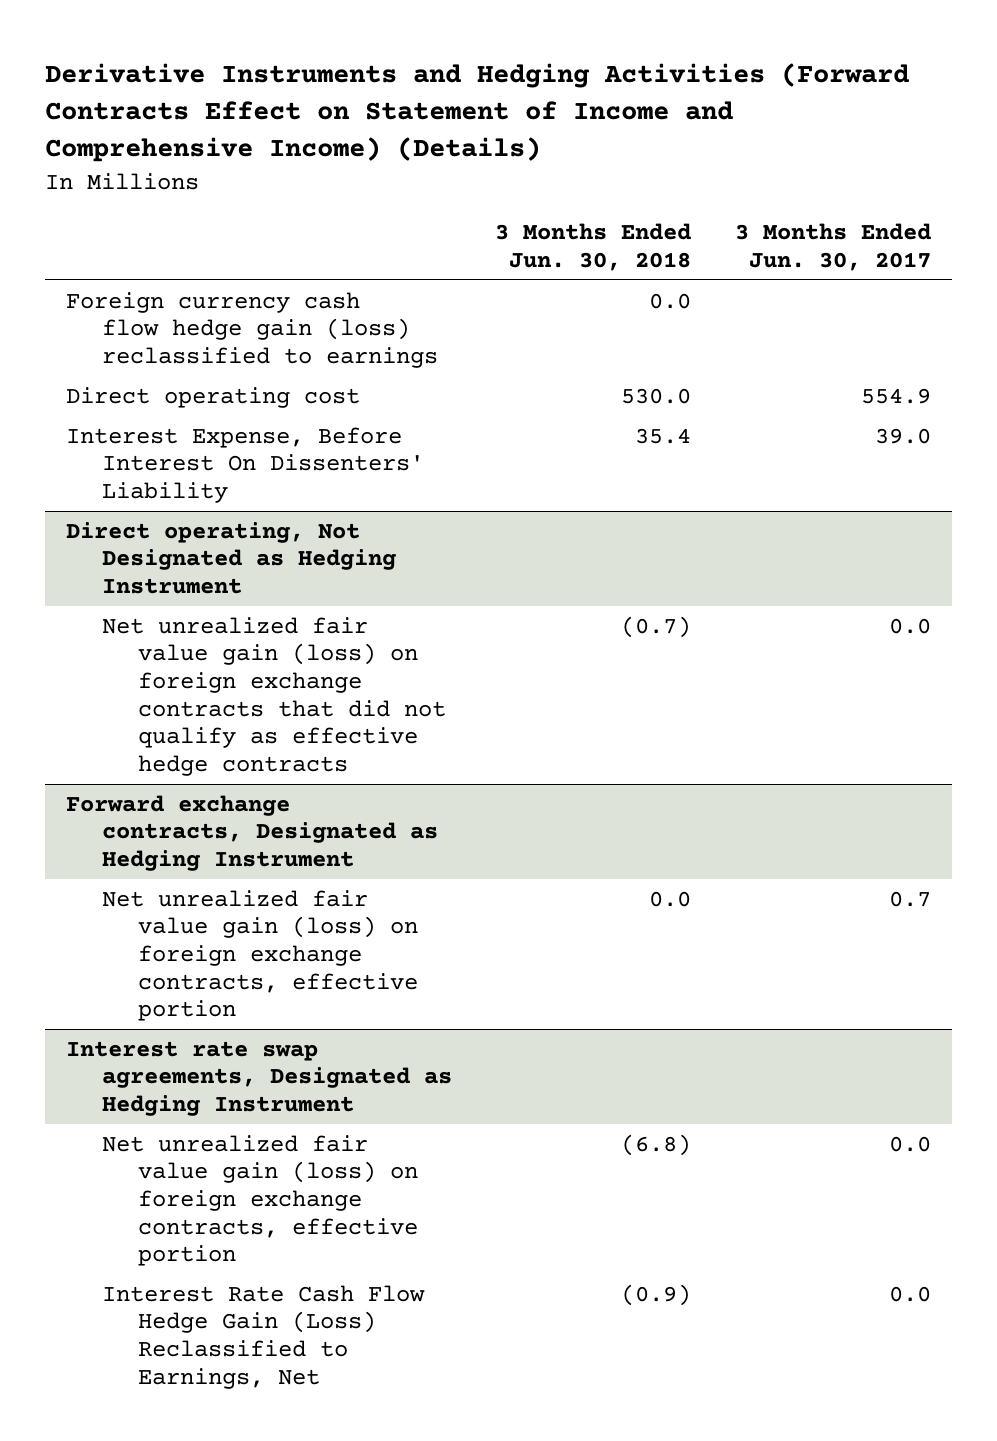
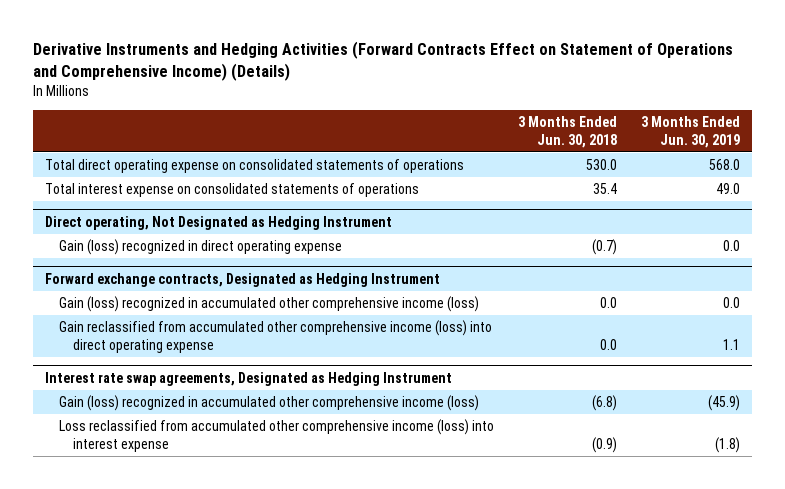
- Derivative Instruments and Hedging Activities (Forward Contracts Effect on Statement of Income and Comprehensive Income) (Details)
+ Derivative Instruments and Hedging Activities (Forward Contracts Effect on Statement of Operations and Comprehensive Income) (Details)
- | 3 Months Ended Jun. 30, 2018 | 3 Months Ended Jun. 30, 2017
+ | 3 Months Ended Jun. 30, 2018 | 3 Months Ended Jun. 30, 2019
- Foreign currency cash flow hedge gain (loss) reclassified to earnings | 0.0 |
- Direct operating cost | 530.0 | 554.9
- Interest Expense, Before Interest On Dissenters' Liability | 35.4 | 39.0
+ Total direct operating expense on consolidated statements of operations | 530.0 | 568.0
+ Total interest expense on consolidated statements of operations | 35.4 | 49.0
@ Direct operating, Not Designated as Hedging Instrument
- Net unrealized fair value gain (loss) on foreign exchange contracts that did not qualify as effective hedge contracts | (0.7) | 0.0
+ Gain (loss) recognized in direct operating expense | (0.7) | 0.0
@ Forward exchange contracts, Designated as Hedging Instrument
- Net unrealized fair value gain (loss) on foreign exchange contracts, effective portion | 0.0 | 0.7
+ Gain (loss) recognized in accumulated other comprehensive income (loss) | 0.0 | 0.0
+ Gain reclassified from accumulated other comprehensive income (loss) into direct operating expense | 0.0 | 1.1
@ Interest rate swap agreements, Designated as Hedging Instrument
- Net unrealized fair value gain (loss) on foreign exchange contracts, effective portion | (6.8) | 0.0
- Interest Rate Cash Flow Hedge Gain (Loss) Reclassified to Earnings, Net | (0.9) | 0.0
+ Gain (loss) recognized in accumulated other comprehensive income (loss) | (6.8) | (45.9)
+ Loss reclassified from accumulated other comprehensive income (loss) into interest expense | (0.9) | (1.8)

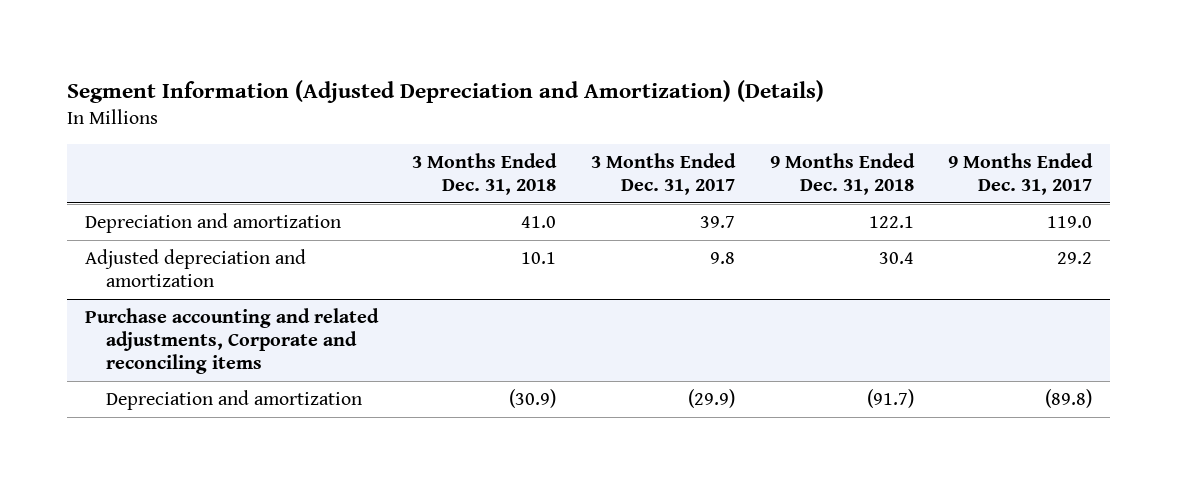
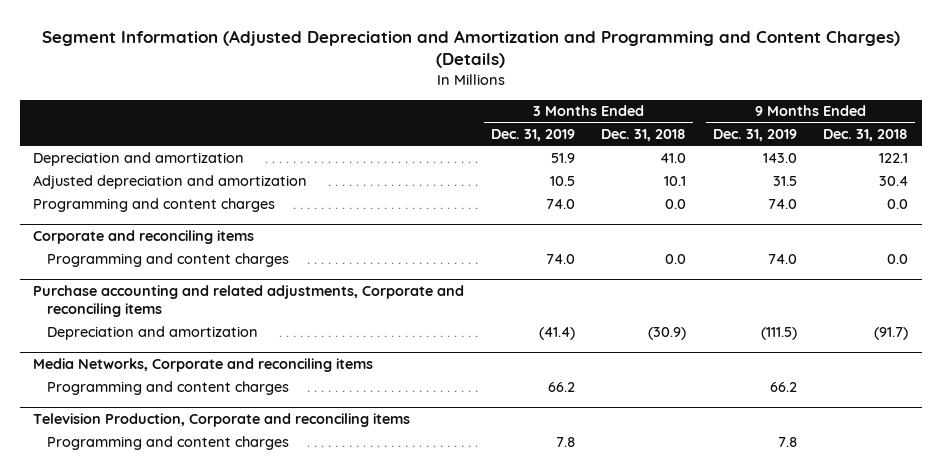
- Segment Information (Adjusted Depreciation and Amortization) (Details)
+ Segment Information (Adjusted Depreciation and Amortization and Programming and Content Charges) (Details)
- | 3 Months Ended Dec. 31, 2018 | 3 Months Ended Dec. 31, 2017 | 9 Months Ended Dec. 31, 2018 | 9 Months Ended Dec. 31, 2017
+ | 3 Months Ended Dec. 31, 2019 | 3 Months Ended Dec. 31, 2018 | 9 Months Ended Dec. 31, 2019 | 9 Months Ended Dec. 31, 2018
+ Programming and content charges | 74.0 | 0.0 | 74.0 | 0.0
+ Corporate and reconciling items
+ Programming and content charges | 74.0 | 0.0 | 74.0 | 0.0
+ Media Networks, Corporate and reconciling items
+ Programming and content charges | 66.2 | | 66.2 |
+ Television Production, Corporate and reconciling items
+ Programming and content charges | 7.8 | | 7.8 |

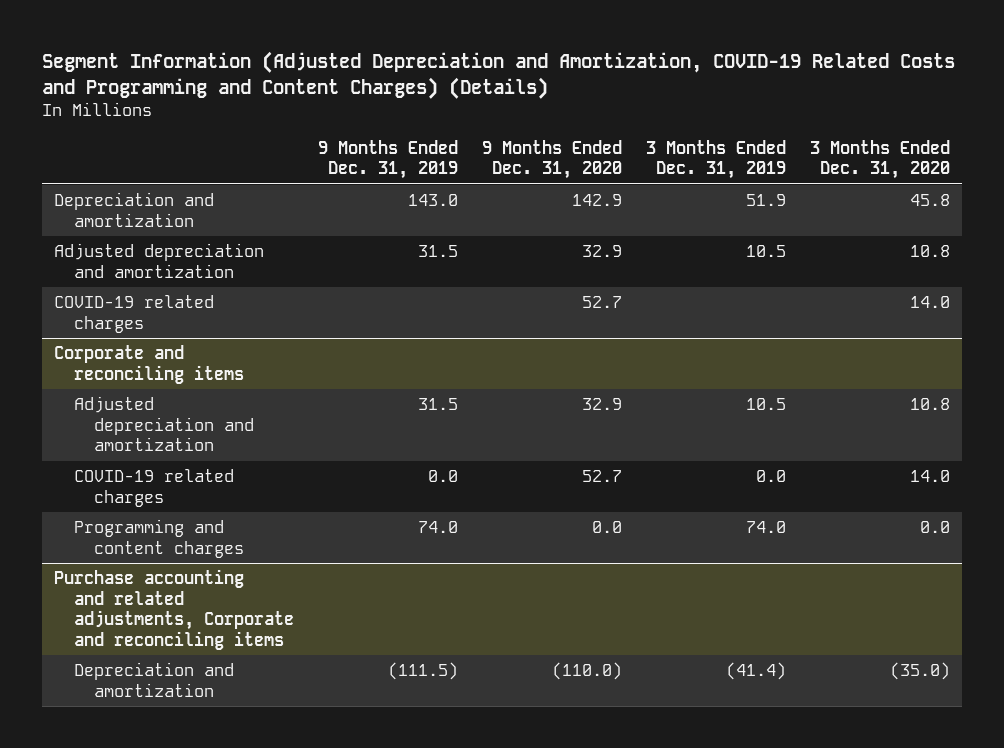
- Segment Information (Adjusted Depreciation and Amortization and Programming and Content Charges) (Details)
+ Segment Information (Adjusted Depreciation and Amortization, COVID-19 Related Costs and Programming and Content Charges) (Details)
- | 3 Months Ended Dec. 31, 2019 | 3 Months Ended Dec. 31, 2018 | 9 Months Ended Dec. 31, 2019 | 9 Months Ended Dec. 31, 2018
+ | 9 Months Ended Dec. 31, 2019 | 9 Months Ended Dec. 31, 2020 | 3 Months Ended Dec. 31, 2019 | 3 Months Ended Dec. 31, 2020
- Programming and content charges | 74.0 | 0.0 | 74.0 | 0.0
+ COVID-19 related charges | | 52.7 | | 14.0
@ Corporate and reconciling items
+ Adjusted depreciation and amortization | 31.5 | 32.9 | 10.5 | 10.8
+ COVID-19 related charges | 0.0 | 52.7 | 0.0 | 14.0
- Media Networks, Corporate and reconciling items
- Programming and content charges | 66.2 | | 66.2 |
- Television Production, Corporate and reconciling items
- Programming and content charges | 7.8 | | 7.8 |

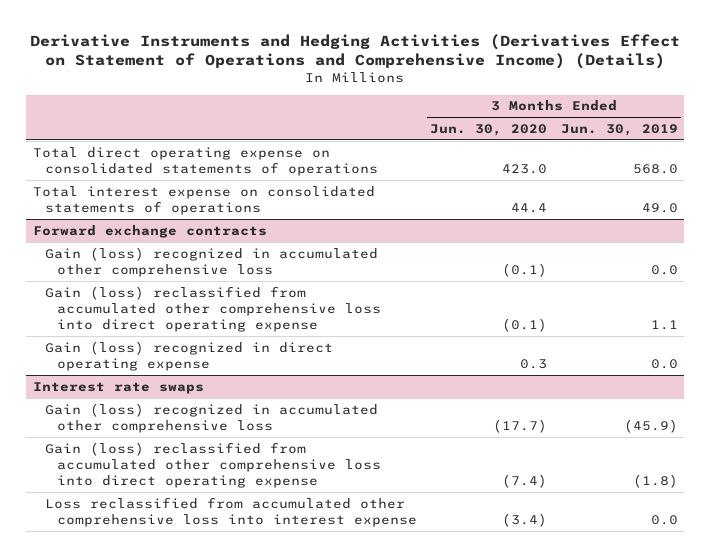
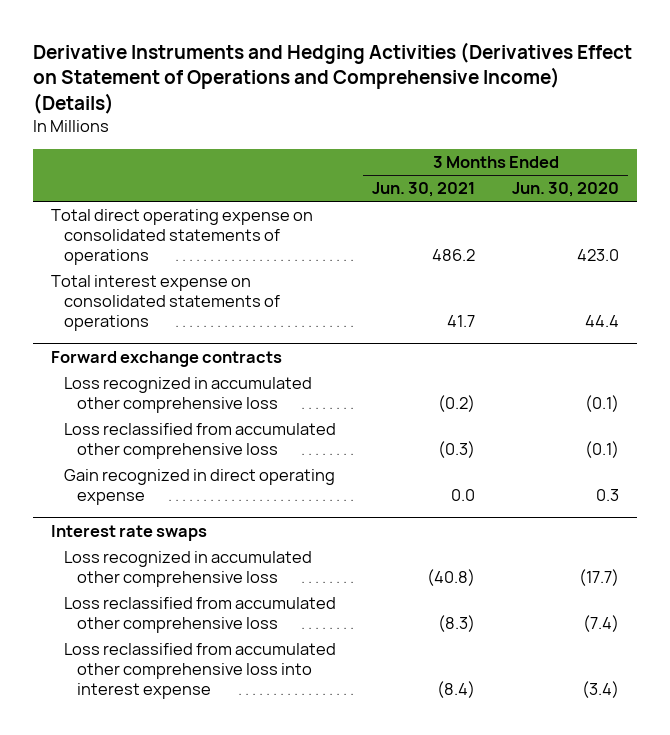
- | 3 Months Ended Jun. 30, 2020 | 3 Months Ended Jun. 30, 2019
+ | 3 Months Ended Jun. 30, 2021 | 3 Months Ended Jun. 30, 2020
@ Forward exchange contracts
- Gain (loss) recognized in accumulated other comprehensive loss | (0.1) | 0.0
- Gain (loss) reclassified from accumulated other comprehensive loss into direct operating expense | (0.1) | 1.1
- Gain (loss) recognized in direct operating expense | 0.3 | 0.0
+ Loss recognized in accumulated other comprehensive loss | (0.2) | (0.1)
+ Loss reclassified from accumulated other comprehensive loss | (0.3) | (0.1)
+ Gain recognized in direct operating expense | 0.0 | 0.3
@ Interest rate swaps
- Gain (loss) recognized in accumulated other comprehensive loss | (17.7) | (45.9)
- Gain (loss) reclassified from accumulated other comprehensive loss into direct operating expense | (7.4) | (1.8)
+ Loss recognized in accumulated other comprehensive loss | (40.8) | (17.7)
+ Loss reclassified from accumulated other comprehensive loss | (8.3) | (7.4)

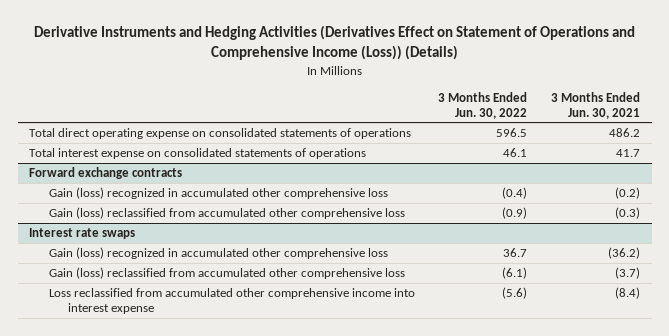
- Derivative Instruments and Hedging Activities (Derivatives Effect on Statement of Operations and Comprehensive Income) (Details)
+ Derivative Instruments and Hedging Activities (Derivatives Effect on Statement of Operations and Comprehensive Income (Loss)) (Details)
- | 3 Months Ended Jun. 30, 2021 | 3 Months Ended Jun. 30, 2020
+ | 3 Months Ended Jun. 30, 2022 | 3 Months Ended Jun. 30, 2021
@ Forward exchange contracts
- Loss recognized in accumulated other comprehensive loss | (0.2) | (0.1)
- Loss reclassified from accumulated other comprehensive loss | (0.3) | (0.1)
- Gain recognized in direct operating expense | 0.0 | 0.3
+ Gain (loss) recognized in accumulated other comprehensive loss | (0.4) | (0.2)
+ Gain (loss) reclassified from accumulated other comprehensive loss | (0.9) | (0.3)
@ Interest rate swaps
- Loss recognized in accumulated other comprehensive loss | (40.8) | (17.7)
- Loss reclassified from accumulated other comprehensive loss | (8.3) | (7.4)
- Loss reclassified from accumulated other comprehensive loss into interest expense | (8.4) | (3.4)
+ Gain (loss) recognized in accumulated other comprehensive loss | 36.7 | (36.2)
+ Gain (loss) reclassified from accumulated other comprehensive loss | (6.1) | (3.7)
+ Loss reclassified from accumulated other comprehensive income into interest expense | (5.6) | (8.4)

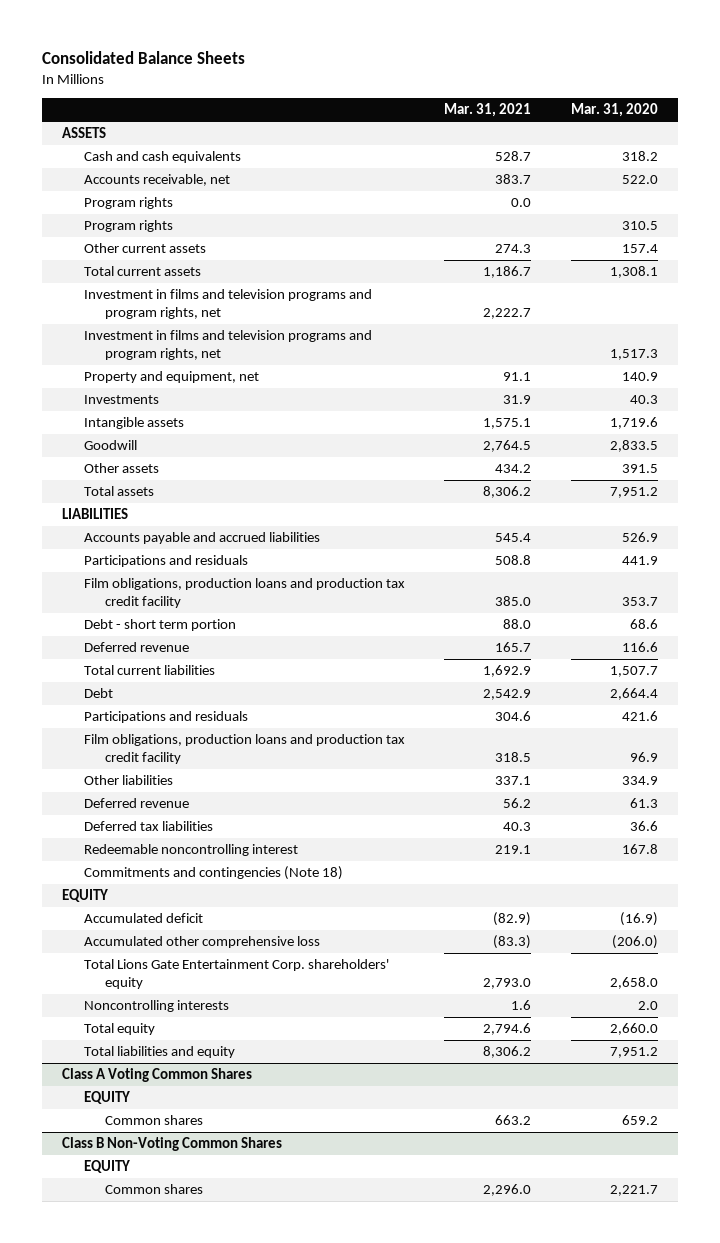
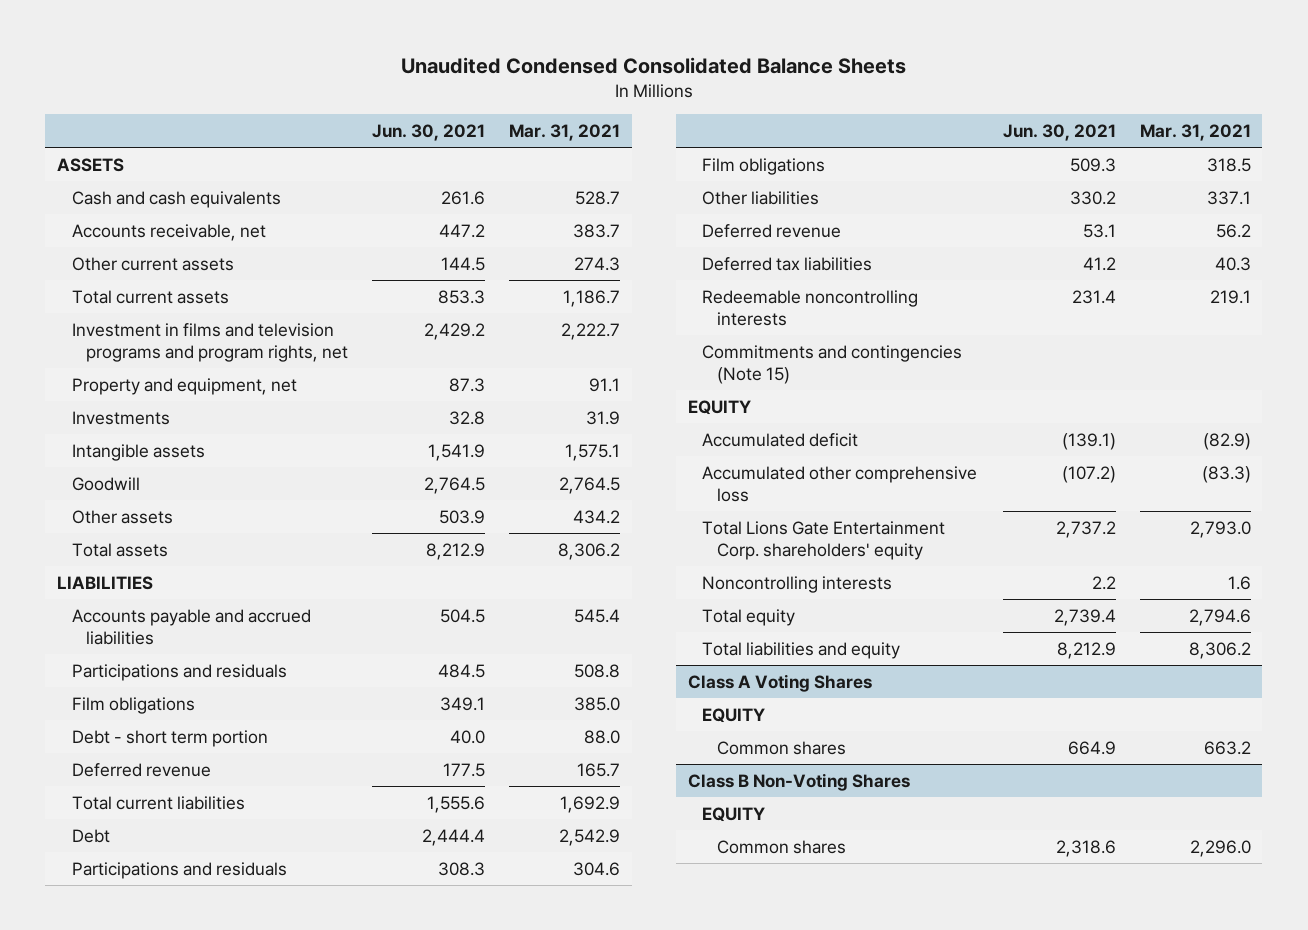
- Consolidated Balance Sheets
+ Unaudited Condensed Consolidated Balance Sheets
- | Mar. 31, 2021 | Mar. 31, 2020
+ | Jun. 30, 2021 | Mar. 31, 2021
- Program rights | 0.0 |
- Program rights | | 310.5
- Investment in films and television programs and program rights, net | | 1,517.3
- Film obligations, production loans and production tax credit facility | 385.0 | 353.7
+ Film obligations | 349.1 | 385.0
- Film obligations, production loans and production tax credit facility | 318.5 | 96.9
+ Film obligations | 509.3 | 318.5
- Redeemable noncontrolling interest | 219.1 | 167.8
- Commitments and contingencies (Note 18)
+ Redeemable noncontrolling interests | 231.4 | 219.1
+ Commitments and contingencies (Note 15)
- Class A Voting Common Shares
+ Class A Voting Shares
- Class B Non-Voting Common Shares
+ Class B Non-Voting Shares

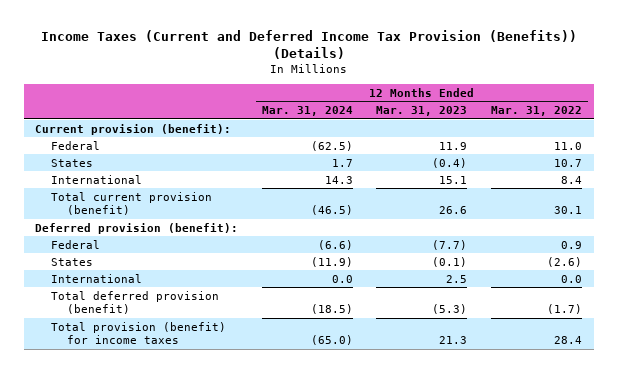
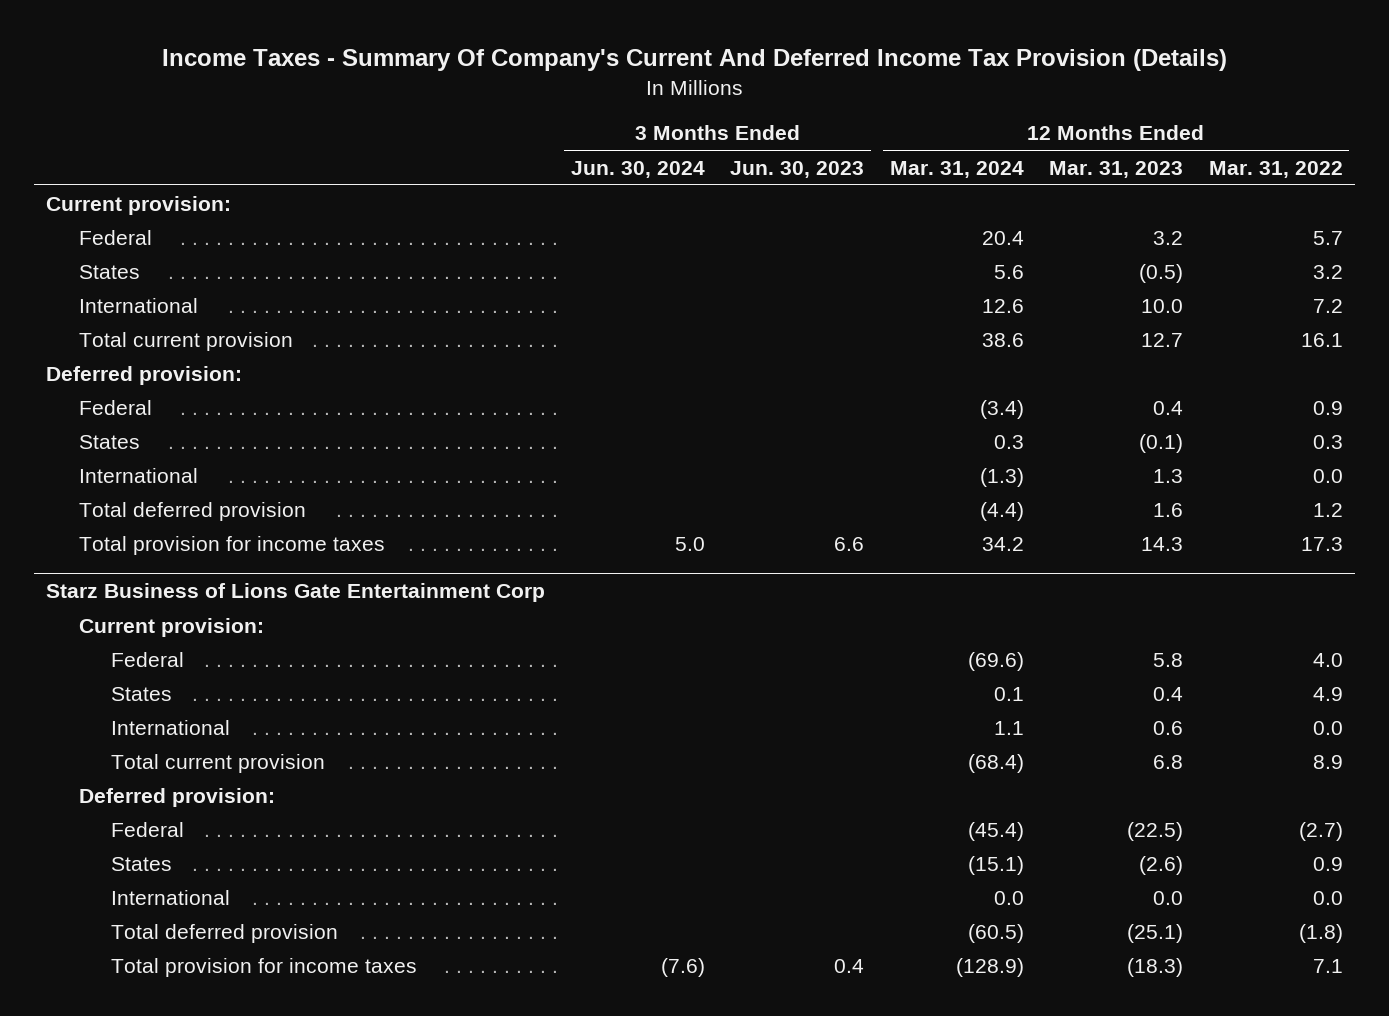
- Income Taxes (Current and Deferred Income Tax Provision (Benefits)) (Details)
+ Income Taxes - Summary Of Company's Current And Deferred Income Tax Provision (Details)
- | 12 Months Ended Mar. 31, 2024 | 12 Months Ended Mar. 31, 2023 | 12 Months Ended Mar. 31, 2022
+ | 3 Months Ended Jun. 30, 2024 | 3 Months Ended Jun. 30, 2023 | 12 Months Ended Mar. 31, 2024 | 12 Months Ended Mar. 31, 2023 | 12 Months Ended Mar. 31, 2022
- Current provision (benefit):
- Federal | (62.5) | 11.9 | 11.0
- States | 1.7 | (0.4) | 10.7
- International | 14.3 | 15.1 | 8.4
- Total current provision (benefit) | (46.5) | 26.6 | 30.1
- Deferred provision (benefit):
- Federal | (6.6) | (7.7) | 0.9
- States | (11.9) | (0.1) | (2.6)
- International | 0.0 | 2.5 | 0.0
- Total deferred provision (benefit) | (18.5) | (5.3) | (1.7)
- Total provision (benefit) for income taxes | (65.0) | 21.3 | 28.4
+ Current provision:
+ Federal | | | 20.4 | 3.2 | 5.7
+ States | | | 5.6 | (0.5) | 3.2
+ International | | | 12.6 | 10.0 | 7.2
+ Total current provision | | | 38.6 | 12.7 | 16.1
+ Deferred provision:
+ Federal | | | (3.4) | 0.4 | 0.9
+ States | | | 0.3 | (0.1) | 0.3
+ International | | | (1.3) | 1.3 | 0.0
+ Total deferred provision | | | (4.4) | 1.6 | 1.2
+ Total provision for income taxes | 5.0 | 6.6 | 34.2 | 14.3 | 17.3
+ Starz Business of Lions Gate Entertainment Corp
+ Current provision:
+ Federal | | | (69.6) | 5.8 | 4.0
+ States | | | 0.1 | 0.4 | 4.9
+ International | | | 1.1 | 0.6 | 0.0
+ Total current provision | | | (68.4) | 6.8 | 8.9
+ Deferred provision:
+ Federal | | | (45.4) | (22.5) | (2.7)
+ States | | | (15.1) | (2.6) | 0.9
+ International | | | 0.0 | 0.0 | 0.0
+ Total deferred provision | | | (60.5) | (25.1) | (1.8)
+ Total provision for income taxes | (7.6) | 0.4 | (128.9) | (18.3) | 7.1

